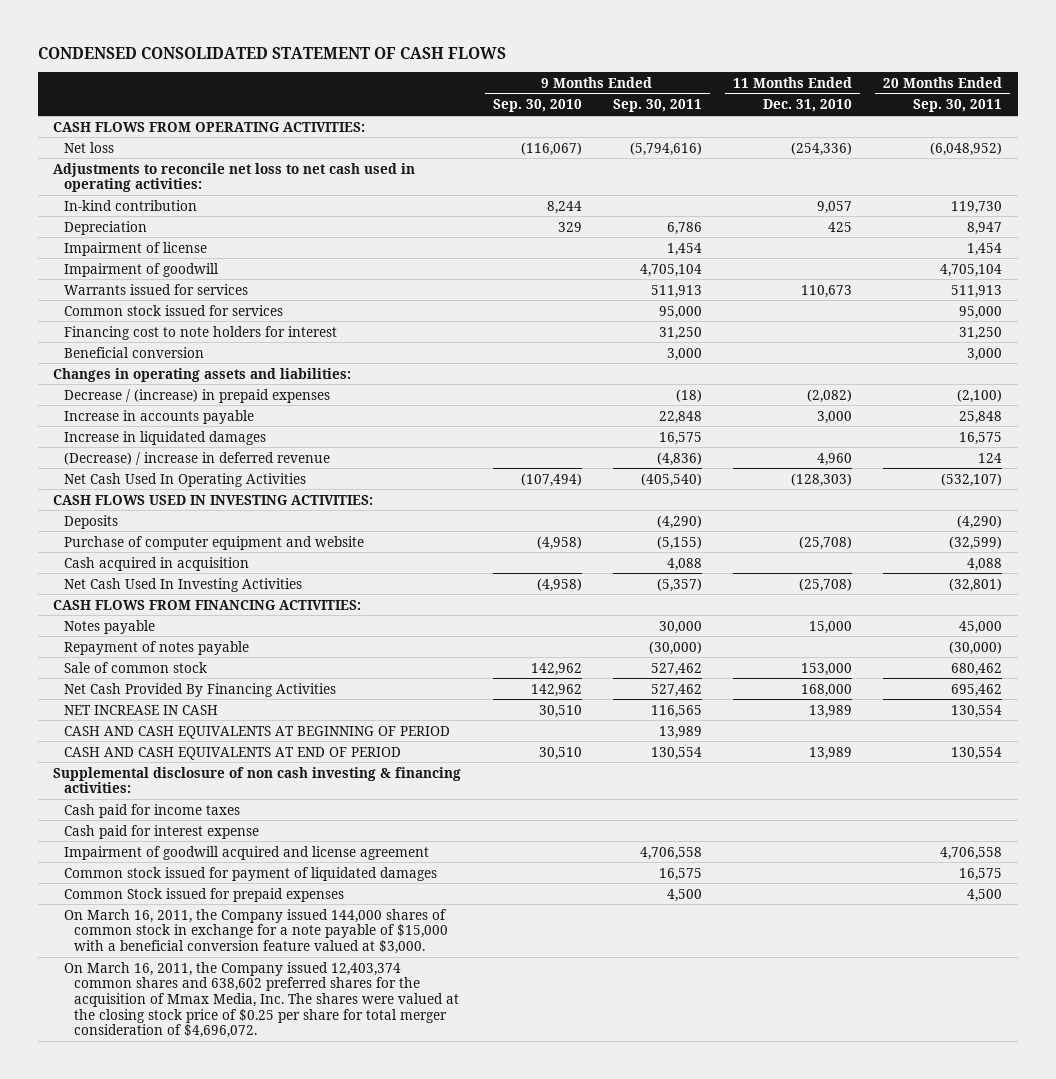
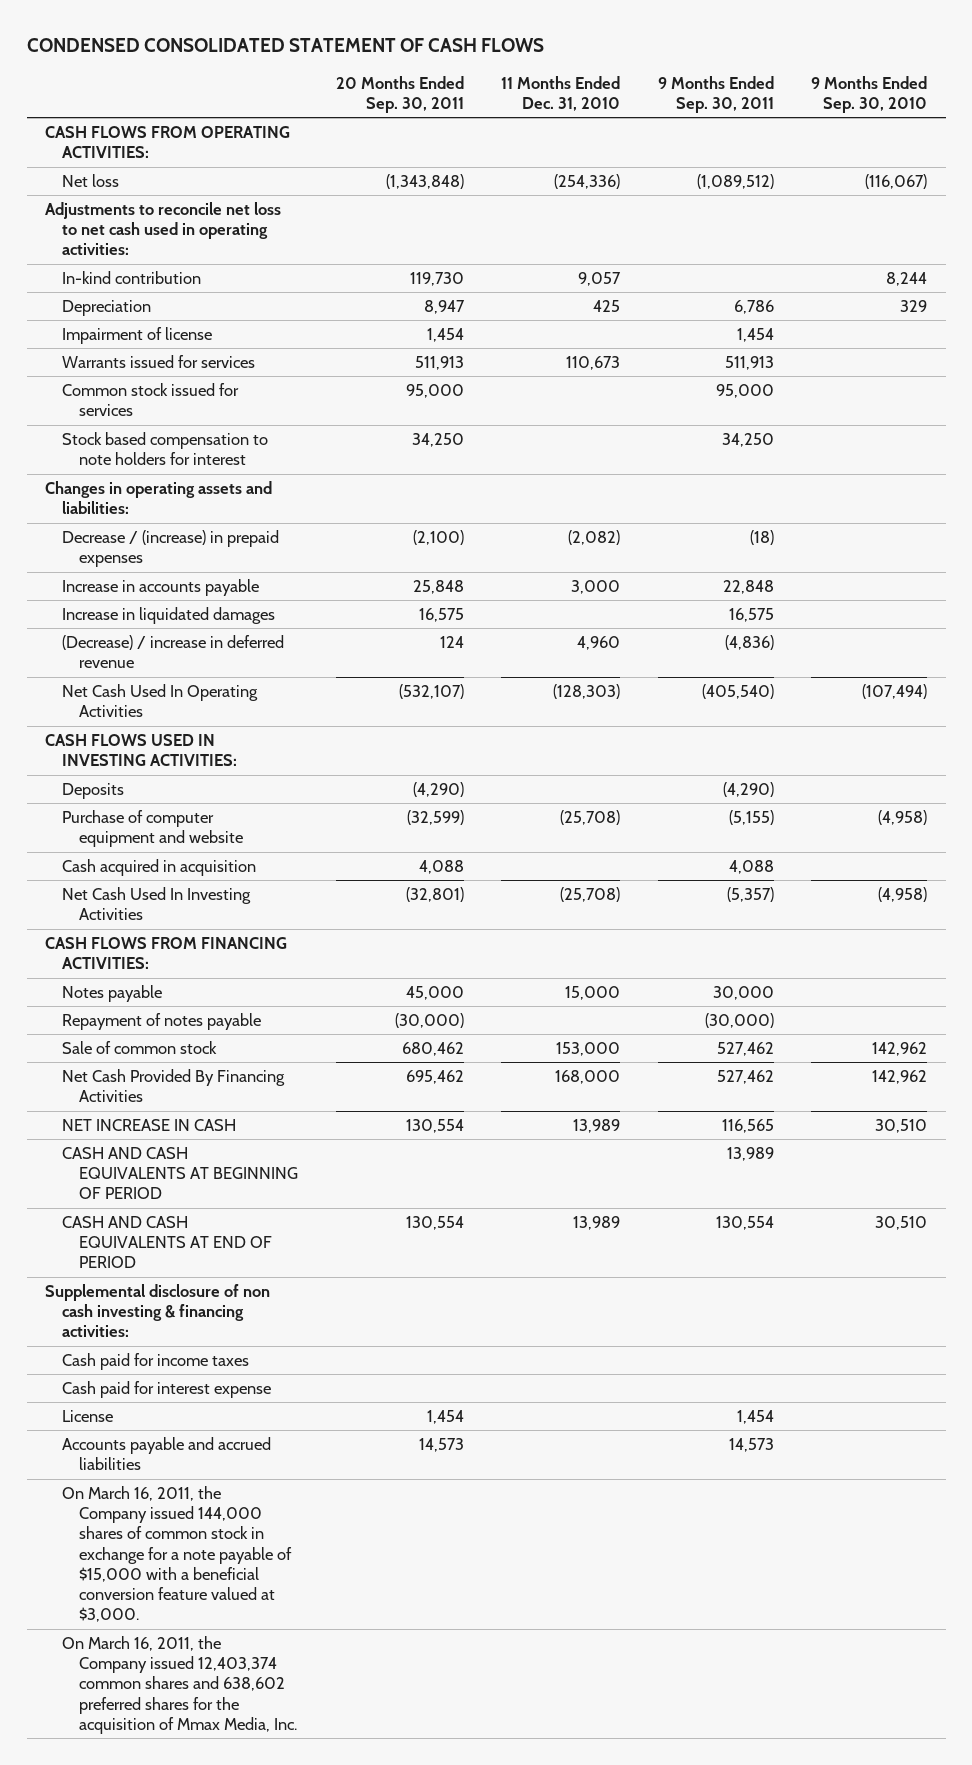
- | 9 Months Ended Sep. 30, 2010 | 9 Months Ended Sep. 30, 2011 | 11 Months Ended Dec. 31, 2010 | 20 Months Ended Sep. 30, 2011
+ | 20 Months Ended Sep. 30, 2011 | 11 Months Ended Dec. 31, 2010 | 9 Months Ended Sep. 30, 2011 | 9 Months Ended Sep. 30, 2010
- Net loss | (116,067) | (5,794,616) | (254,336) | (6,048,952)
+ Net loss | (1,343,848) | (254,336) | (1,089,512) | (116,067)
- Impairment of goodwill | | 4,705,104 | | 4,705,104
- Financing cost to note holders for interest | | 31,250 | | 31,250
- Beneficial conversion | | 3,000 | | 3,000
+ Stock based compensation to note holders for interest | 34,250 | | 34,250 |
- Impairment of goodwill acquired and license agreement | | 4,706,558 | | 4,706,558
- Common stock issued for payment of liquidated damages | | 16,575 | | 16,575
- Common Stock issued for prepaid expenses | | 4,500 | | 4,500
+ License | 1,454 | | 1,454 |
+ Accounts payable and accrued liabilities | 14,573 | | 14,573 |
- On March 16, 2011, the Company issued 12,403,374 common shares and 638,602 preferred shares for the acquisition of Mmax Media, Inc. The shares were valued at the closing stock price of $0.25 per share for total merger consideration of $4,696,072.
+ On March 16, 2011, the Company issued 12,403,374 common shares and 638,602 preferred shares for the acquisition of Mmax Media, Inc.

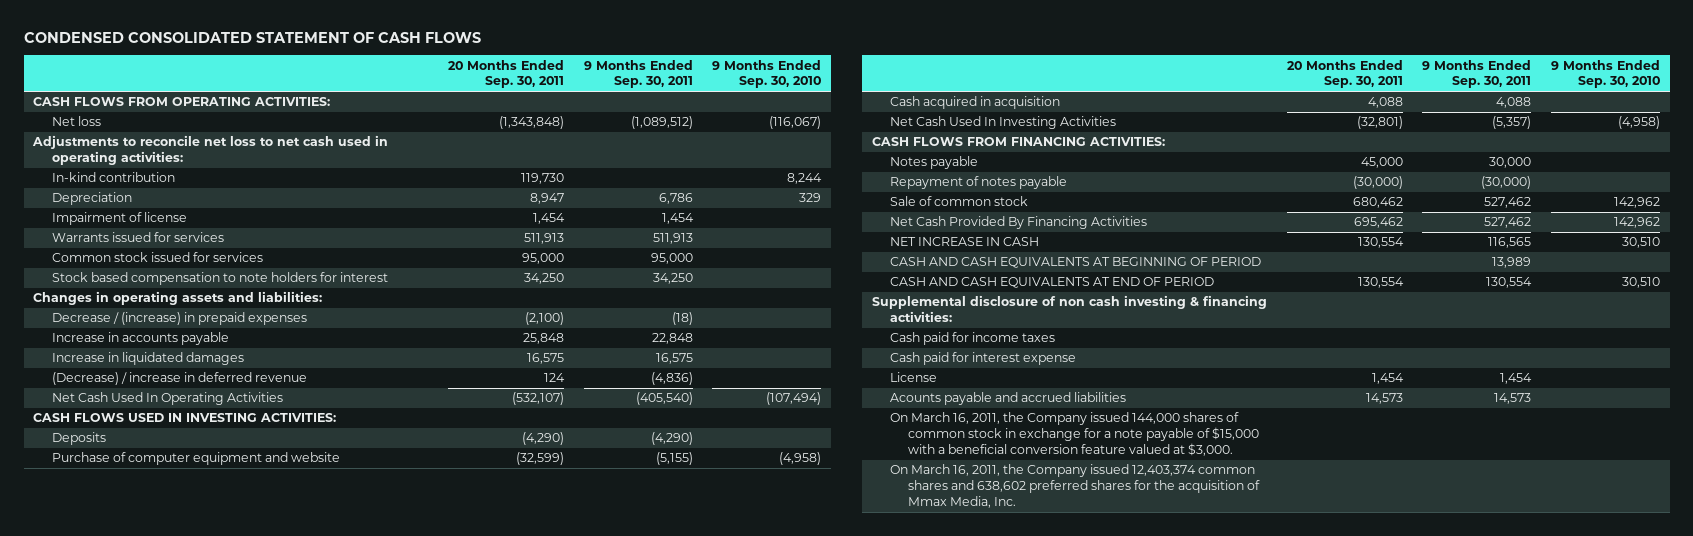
- | 20 Months Ended Sep. 30, 2011 | 11 Months Ended Dec. 31, 2010 | 9 Months Ended Sep. 30, 2011 | 9 Months Ended Sep. 30, 2010
+ | 20 Months Ended Sep. 30, 2011 | 9 Months Ended Sep. 30, 2011 | 9 Months Ended Sep. 30, 2010
- Accounts payable and accrued liabilities | 14,573 | | 14,573 |
+ Acounts payable and accrued liabilities | 14,573 | 14,573 |

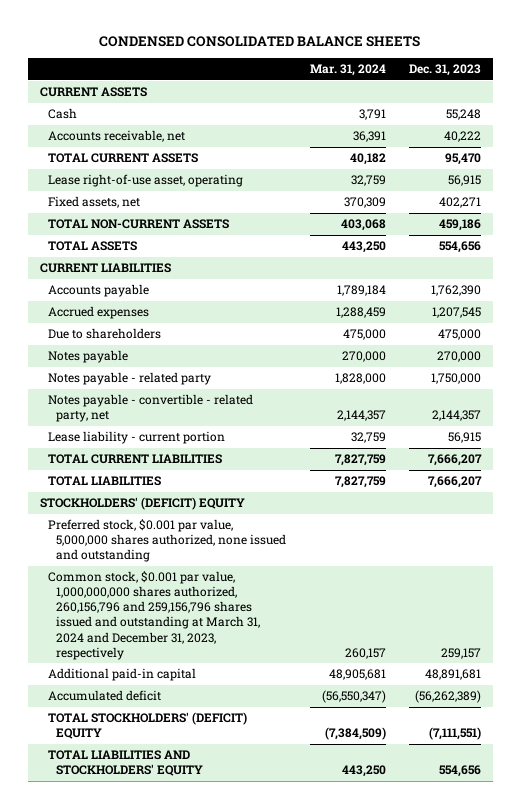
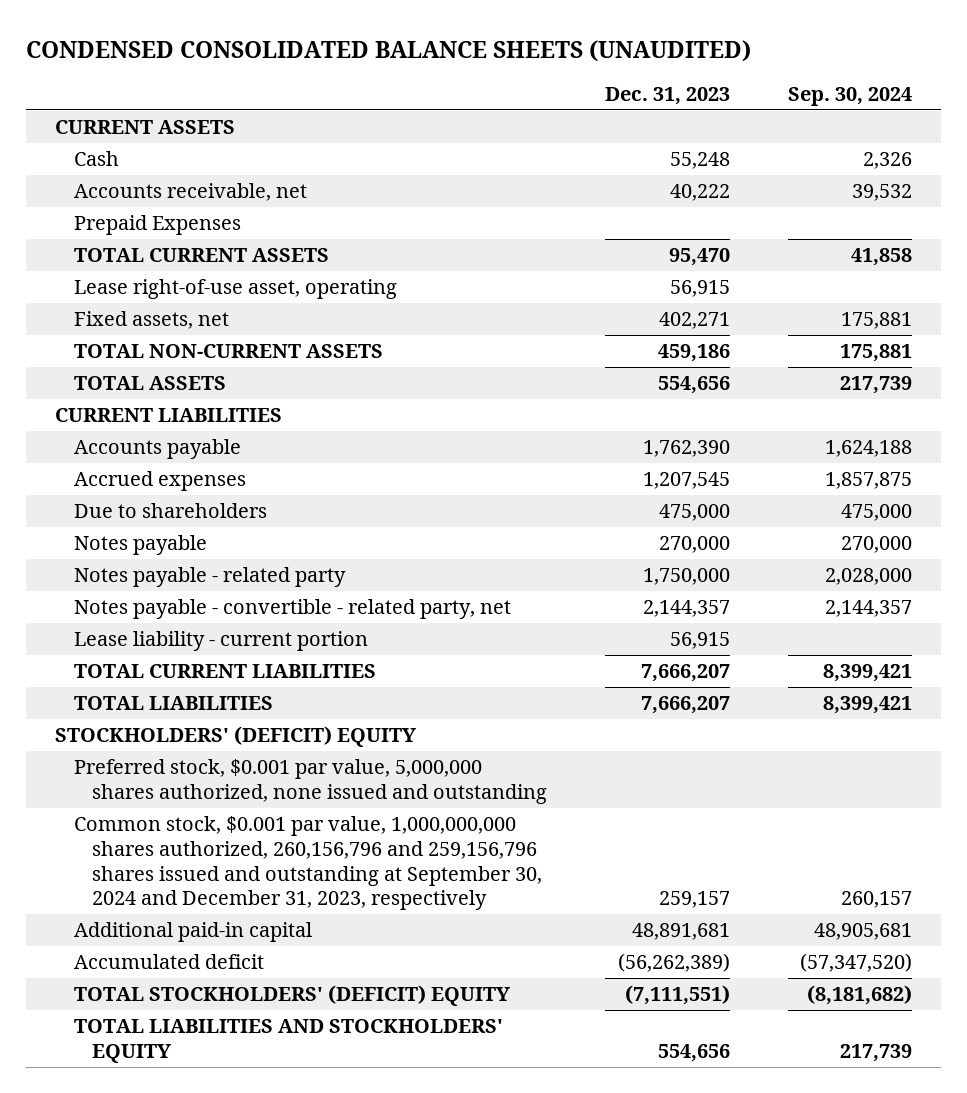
- CONDENSED CONSOLIDATED BALANCE SHEETS
+ CONDENSED CONSOLIDATED BALANCE SHEETS (UNAUDITED)
- | Mar. 31, 2024 | Dec. 31, 2023
+ | Dec. 31, 2023 | Sep. 30, 2024
+ Prepaid Expenses
- Common stock, $0.001 par value, 1,000,000,000 shares authorized, 260,156,796 and 259,156,796 shares issued and outstanding at March 31, 2024 and December 31, 2023, respectively | 260,157 | 259,157
+ Common stock, $0.001 par value, 1,000,000,000 shares authorized, 260,156,796 and 259,156,796 shares issued and outstanding at September 30, 2024 and December 31, 2023, respectively | 259,157 | 260,157

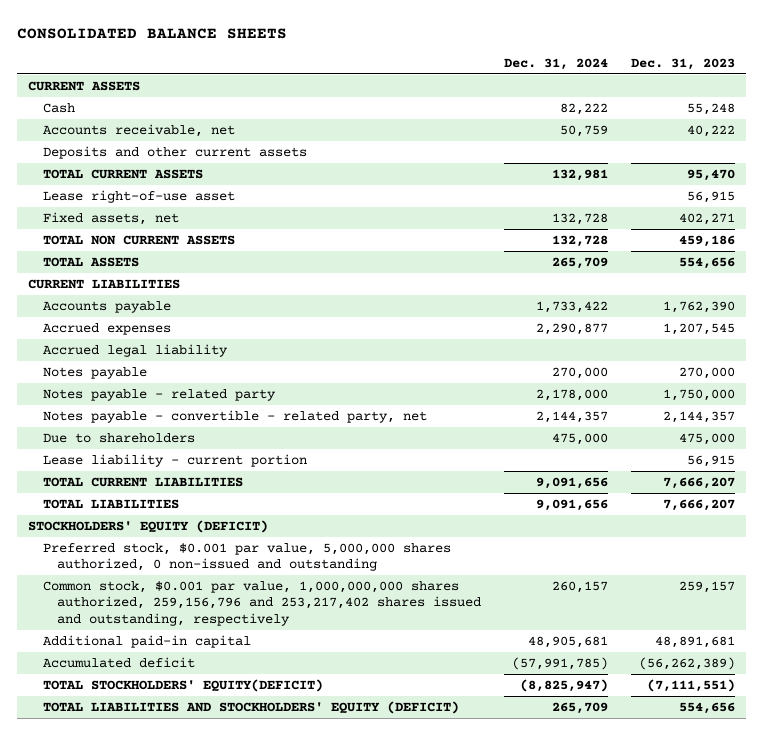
- CONDENSED CONSOLIDATED BALANCE SHEETS (UNAUDITED)
+ CONSOLIDATED BALANCE SHEETS
- | Dec. 31, 2023 | Sep. 30, 2024
+ | Dec. 31, 2024 | Dec. 31, 2023
- Prepaid Expenses
+ Deposits and other current assets
- Lease right-of-use asset, operating | 56,915 |
+ Lease right-of-use asset | | 56,915
- TOTAL NON-CURRENT ASSETS | 459,186 | 175,881
+ TOTAL NON CURRENT ASSETS | 132,728 | 459,186
+ Accrued legal liability
moved down: Due to shareholders | 475,000 | 475,000
- STOCKHOLDERS' (DEFICIT) EQUITY
- Preferred stock, $0.001 par value, 5,000,000 shares authorized, none issued and outstanding
- Common stock, $0.001 par value, 1,000,000,000 shares authorized, 260,156,796 and 259,156,796 shares issued and outstanding at September 30, 2024 and December 31, 2023, respectively | 259,157 | 260,157
+ STOCKHOLDERS' EQUITY (DEFICIT)
+ Preferred stock, $0.001 par value, 5,000,000 shares authorized, 0 non-issued and outstanding
+ Common stock, $0.001 par value, 1,000,000,000 shares authorized, 259,156,796 and 253,217,402 shares issued and outstanding, respectively | 260,157 | 259,157
- TOTAL STOCKHOLDERS' (DEFICIT) EQUITY | (7,111,551) | (8,181,682)
- TOTAL LIABILITIES AND STOCKHOLDERS' EQUITY | 554,656 | 217,739
+ TOTAL STOCKHOLDERS' EQUITY(DEFICIT) | (8,825,947) | (7,111,551)
+ TOTAL LIABILITIES AND STOCKHOLDERS' EQUITY (DEFICIT) | 265,709 | 554,656

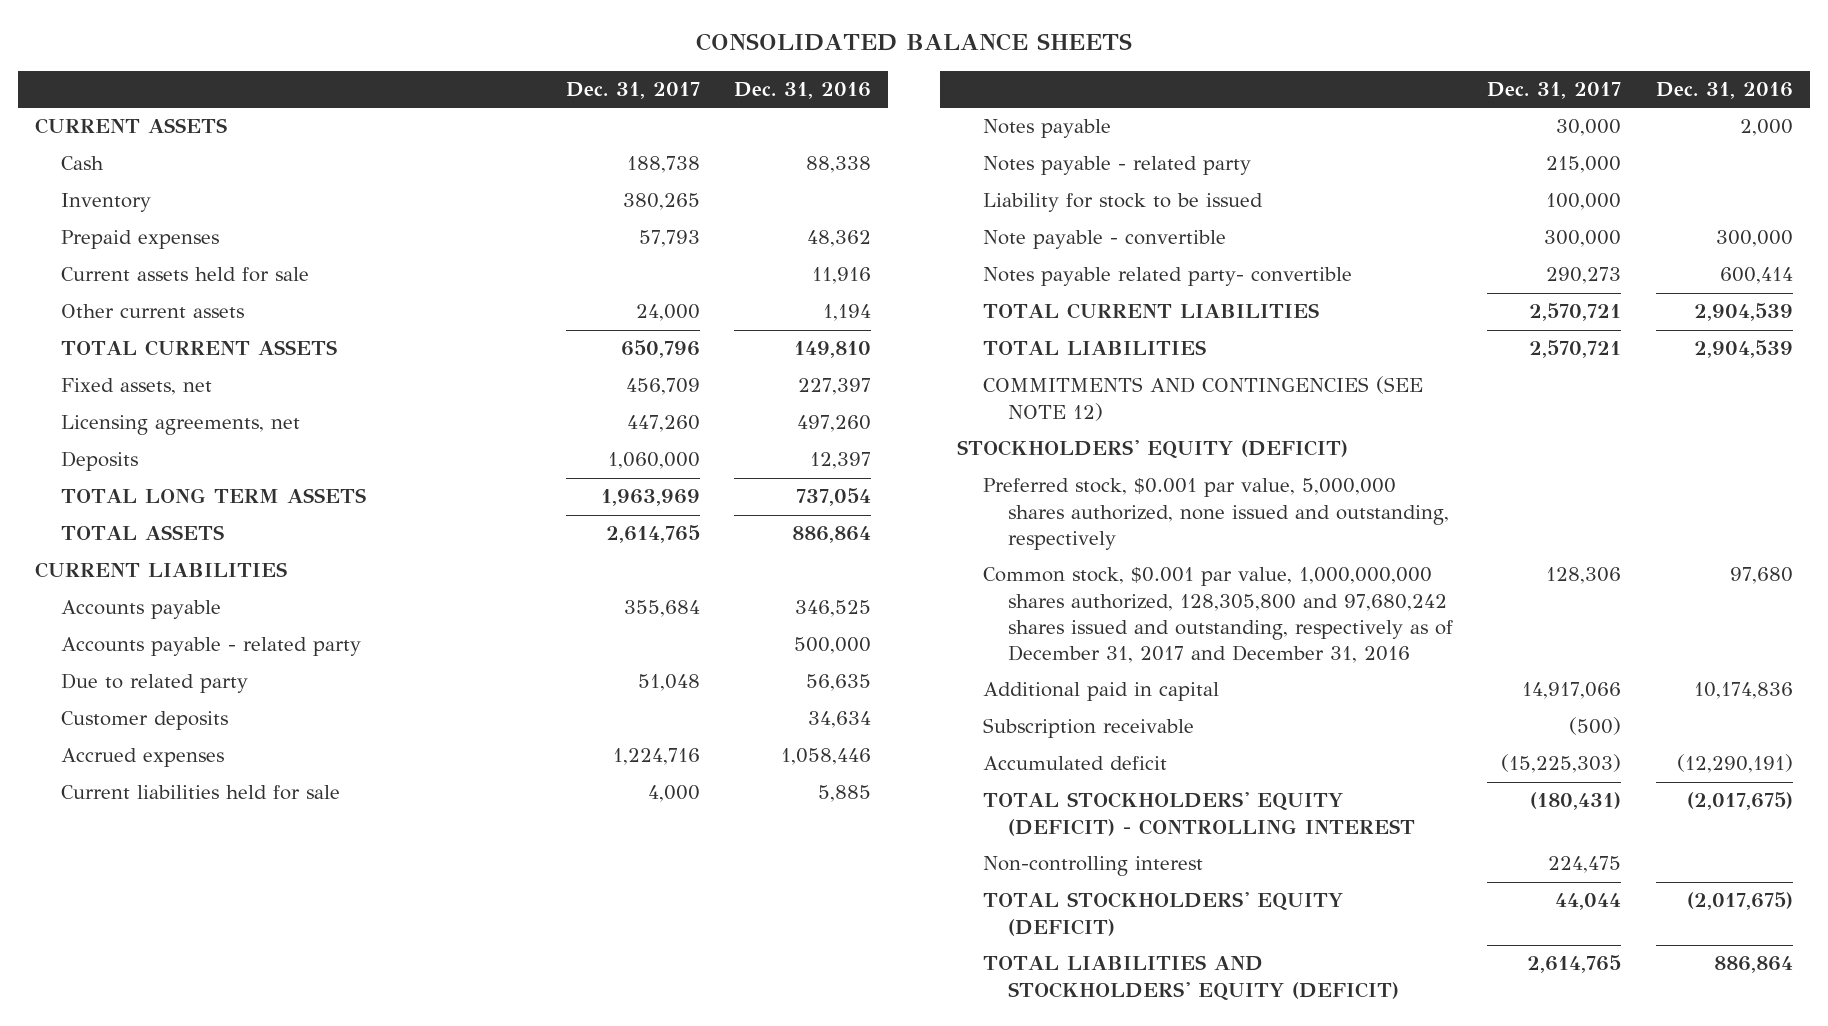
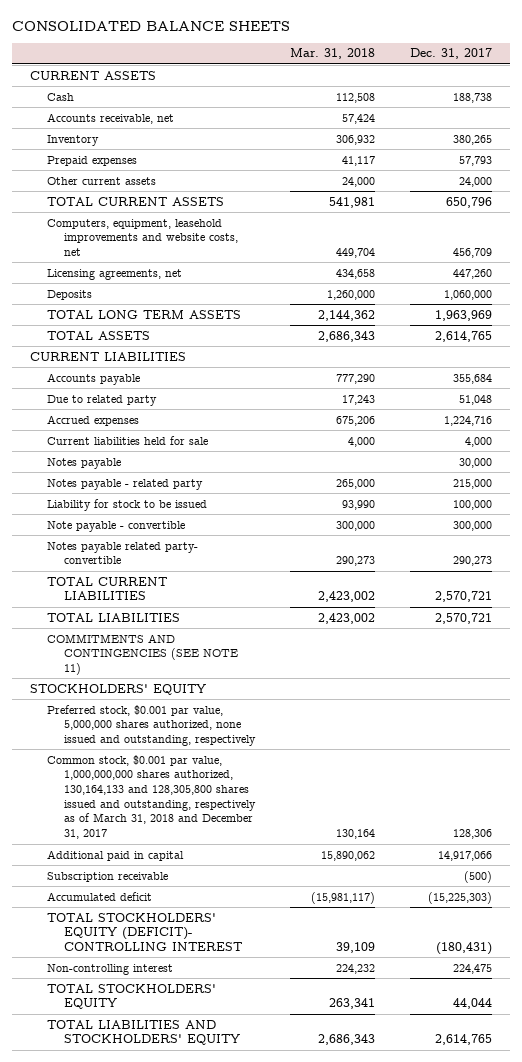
- | Dec. 31, 2017 | Dec. 31, 2016
+ | Mar. 31, 2018 | Dec. 31, 2017
+ Accounts receivable, net | 57,424 |
- Current assets held for sale | | 11,916
- Fixed assets, net | 456,709 | 227,397
+ Computers, equipment, leasehold improvements and website costs, net | 449,704 | 456,709
- Accounts payable - related party | | 500,000
- Customer deposits | | 34,634
- COMMITMENTS AND CONTINGENCIES (SEE NOTE 12)
- STOCKHOLDERS' EQUITY (DEFICIT)
+ COMMITMENTS AND CONTINGENCIES (SEE NOTE 11)
+ STOCKHOLDERS' EQUITY
- Common stock, $0.001 par value, 1,000,000,000 shares authorized, 128,305,800 and 97,680,242 shares issued and outstanding, respectively as of December 31, 2017 and December 31, 2016 | 128,306 | 97,680
+ Common stock, $0.001 par value, 1,000,000,000 shares authorized, 130,164,133 and 128,305,800 shares issued and outstanding, respectively as of March 31, 2018 and December 31, 2017 | 130,164 | 128,306
- TOTAL STOCKHOLDERS' EQUITY (DEFICIT) - CONTROLLING INTEREST | (180,431) | (2,017,675)
+ TOTAL STOCKHOLDERS' EQUITY (DEFICIT)- CONTROLLING INTEREST | 39,109 | (180,431)
- TOTAL STOCKHOLDERS' EQUITY (DEFICIT) | 44,044 | (2,017,675)
- TOTAL LIABILITIES AND STOCKHOLDERS' EQUITY (DEFICIT) | 2,614,765 | 886,864
+ TOTAL STOCKHOLDERS' EQUITY | 263,341 | 44,044
+ TOTAL LIABILITIES AND STOCKHOLDERS' EQUITY | 2,686,343 | 2,614,765

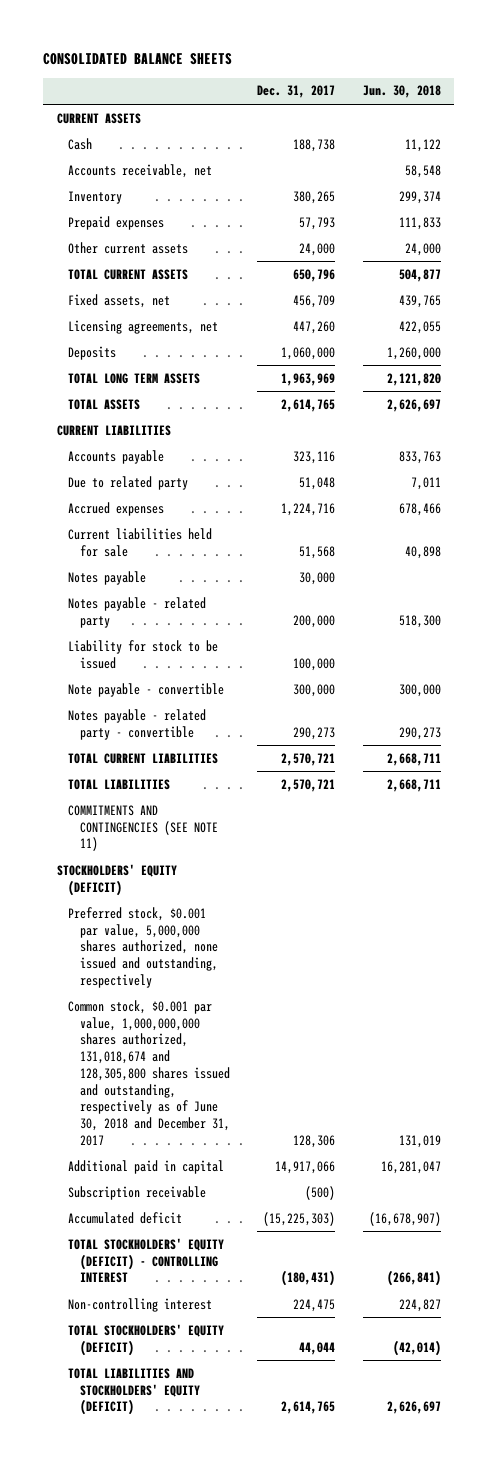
- | Mar. 31, 2018 | Dec. 31, 2017
+ | Dec. 31, 2017 | Jun. 30, 2018
- Computers, equipment, leasehold improvements and website costs, net | 449,704 | 456,709
+ Fixed assets, net | 456,709 | 439,765
- Accounts payable | 777,290 | 355,684
+ Accounts payable | 323,116 | 833,763
- Current liabilities held for sale | 4,000 | 4,000
+ Current liabilities held for sale | 51,568 | 40,898
- Notes payable - related party | 265,000 | 215,000
+ Notes payable - related party | 200,000 | 518,300
- Notes payable related party- convertible | 290,273 | 290,273
+ Notes payable - related party - convertible | 290,273 | 290,273
- STOCKHOLDERS' EQUITY
+ STOCKHOLDERS' EQUITY (DEFICIT)
- Common stock, $0.001 par value, 1,000,000,000 shares authorized, 130,164,133 and 128,305,800 shares issued and outstanding, respectively as of March 31, 2018 and December 31, 2017 | 130,164 | 128,306
+ Common stock, $0.001 par value, 1,000,000,000 shares authorized, 131,018,674 and 128,305,800 shares issued and outstanding, respectively as of June 30, 2018 and December 31, 2017 | 128,306 | 131,019
- TOTAL STOCKHOLDERS' EQUITY (DEFICIT)- CONTROLLING INTEREST | 39,109 | (180,431)
+ TOTAL STOCKHOLDERS' EQUITY (DEFICIT) - CONTROLLING INTEREST | (180,431) | (266,841)
- TOTAL STOCKHOLDERS' EQUITY | 263,341 | 44,044
- TOTAL LIABILITIES AND STOCKHOLDERS' EQUITY | 2,686,343 | 2,614,765
+ TOTAL STOCKHOLDERS' EQUITY (DEFICIT) | 44,044 | (42,014)
+ TOTAL LIABILITIES AND STOCKHOLDERS' EQUITY (DEFICIT) | 2,614,765 | 2,626,697

